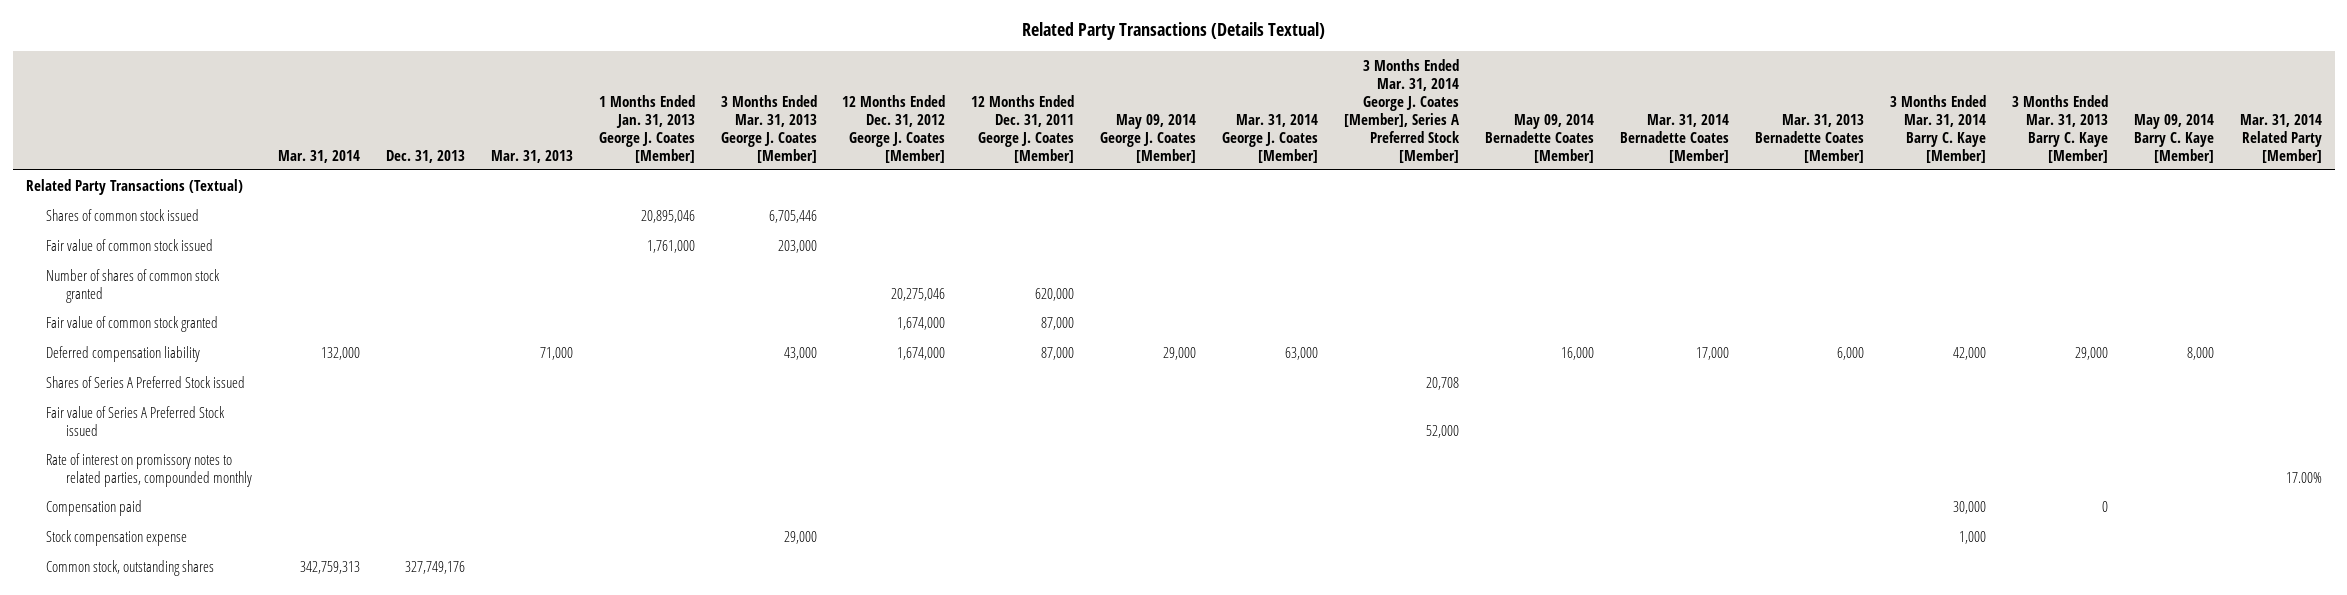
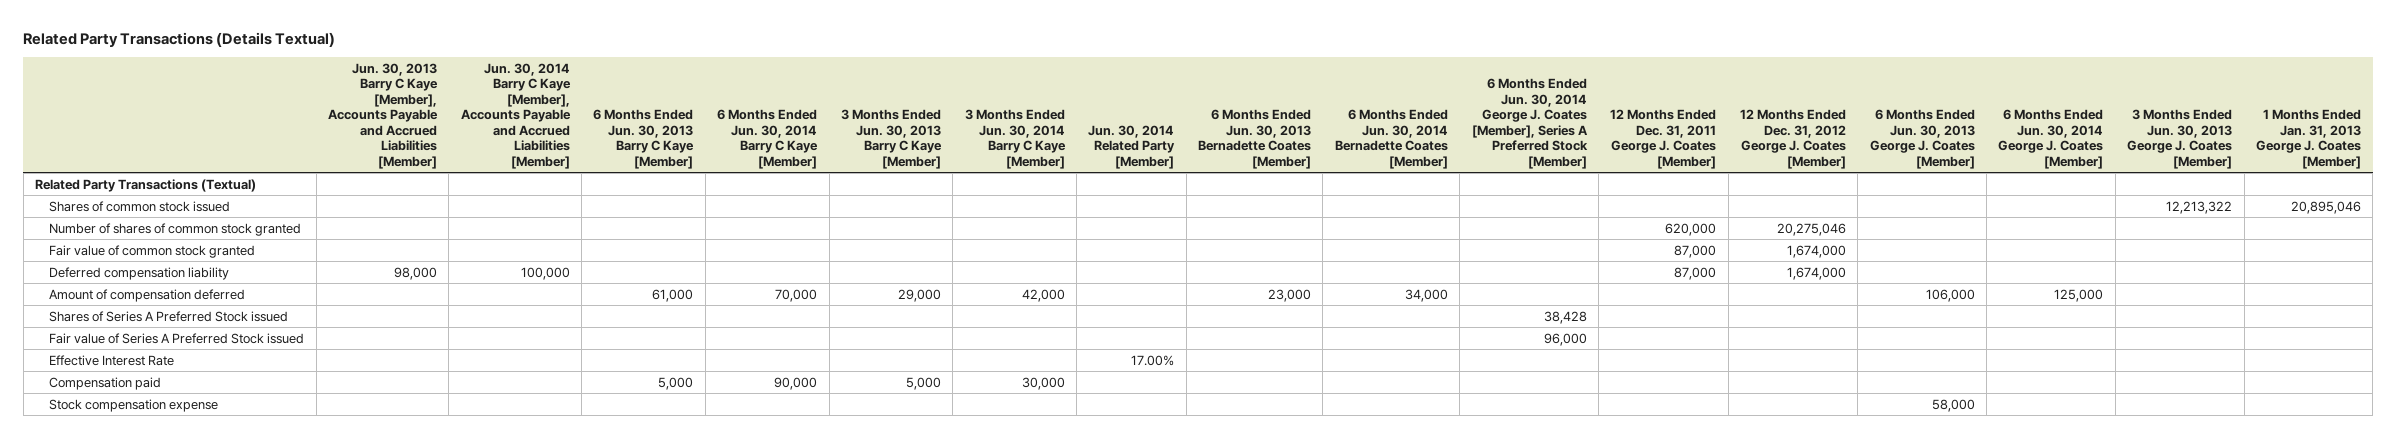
- | Mar. 31, 2014 | Dec. 31, 2013 | Mar. 31, 2013 | 1 Months Ended Jan. 31, 2013 George J. Coates [Member] | 3 Months Ended Mar. 31, 2013 George J. Coates [Member] | 12 Months Ended Dec. 31, 2012 George J. Coates [Member] | 12 Months Ended Dec. 31, 2011 George J. Coates [Member] | May 09, 2014 George J. Coates [Member] | Mar. 31, 2014 George J. Coates [Member] | 3 Months Ended Mar. 31, 2014 George J. Coates [Member], Series A Preferred Stock [Member] | May 09, 2014 Bernadette Coates [Member] | Mar. 31, 2014 Bernadette Coates [Member] | Mar. 31, 2013 Bernadette Coates [Member] | 3 Months Ended Mar. 31, 2014 Barry C. Kaye [Member] | 3 Months Ended Mar. 31, 2013 Barry C. Kaye [Member] | May 09, 2014 Barry C. Kaye [Member] | Mar. 31, 2014 Related Party [Member]
+ | Jun. 30, 2013 Barry C Kaye [Member], Accounts Payable and Accrued Liabilities [Member] | Jun. 30, 2014 Barry C Kaye [Member], Accounts Payable and Accrued Liabilities [Member] | 6 Months Ended Jun. 30, 2013 Barry C Kaye [Member] | 6 Months Ended Jun. 30, 2014 Barry C Kaye [Member] | 3 Months Ended Jun. 30, 2013 Barry C Kaye [Member] | 3 Months Ended Jun. 30, 2014 Barry C Kaye [Member] | Jun. 30, 2014 Related Party [Member] | 6 Months Ended Jun. 30, 2013 Bernadette Coates [Member] | 6 Months Ended Jun. 30, 2014 Bernadette Coates [Member] | 6 Months Ended Jun. 30, 2014 George J. Coates [Member], Series A Preferred Stock [Member] | 12 Months Ended Dec. 31, 2011 George J. Coates [Member] | 12 Months Ended Dec. 31, 2012 George J. Coates [Member] | 6 Months Ended Jun. 30, 2013 George J. Coates [Member] | 6 Months Ended Jun. 30, 2014 George J. Coates [Member] | 3 Months Ended Jun. 30, 2013 George J. Coates [Member] | 1 Months Ended Jan. 31, 2013 George J. Coates [Member]
- Fair value of common stock issued | | | | 1,761,000 | 203,000 | | | | | | | | | | | |
+ Amount of compensation deferred | | | 61,000 | 70,000 | 29,000 | 42,000 | | 23,000 | 34,000 | | | | 106,000 | 125,000 | |
- Rate of interest on promissory notes to related parties, compounded monthly | | | | | | | | | | | | | | | | | 17.00%
+ Effective Interest Rate | | | | | | | 17.00% | | | | | | | | |
- Common stock, outstanding shares | 342,759,313 | 327,749,176 | | | | | | | | | | | | | | |

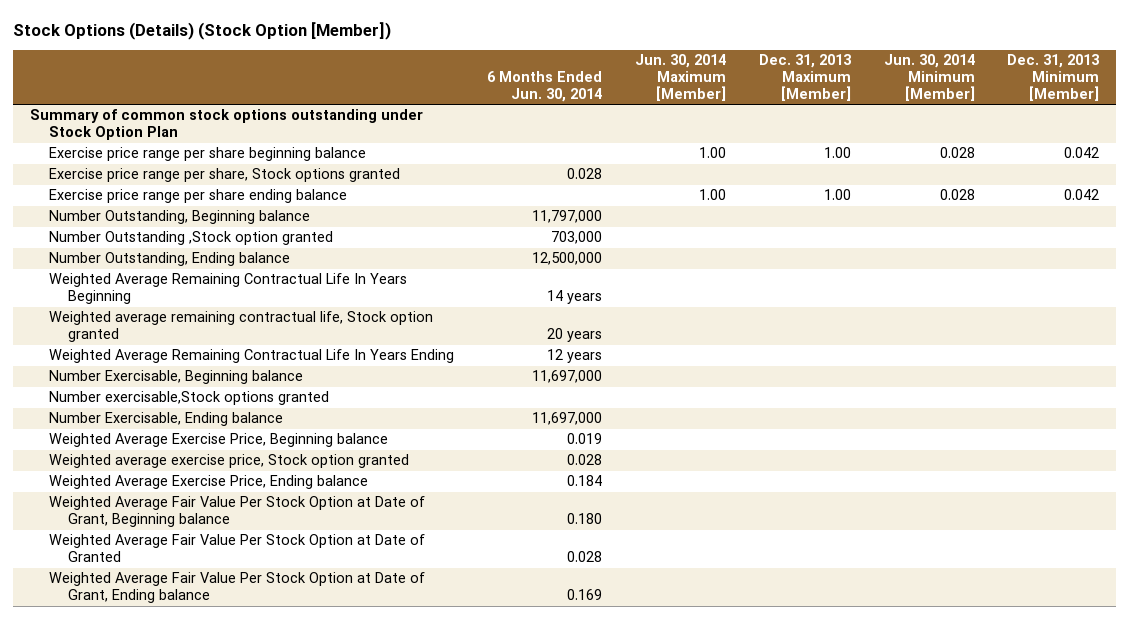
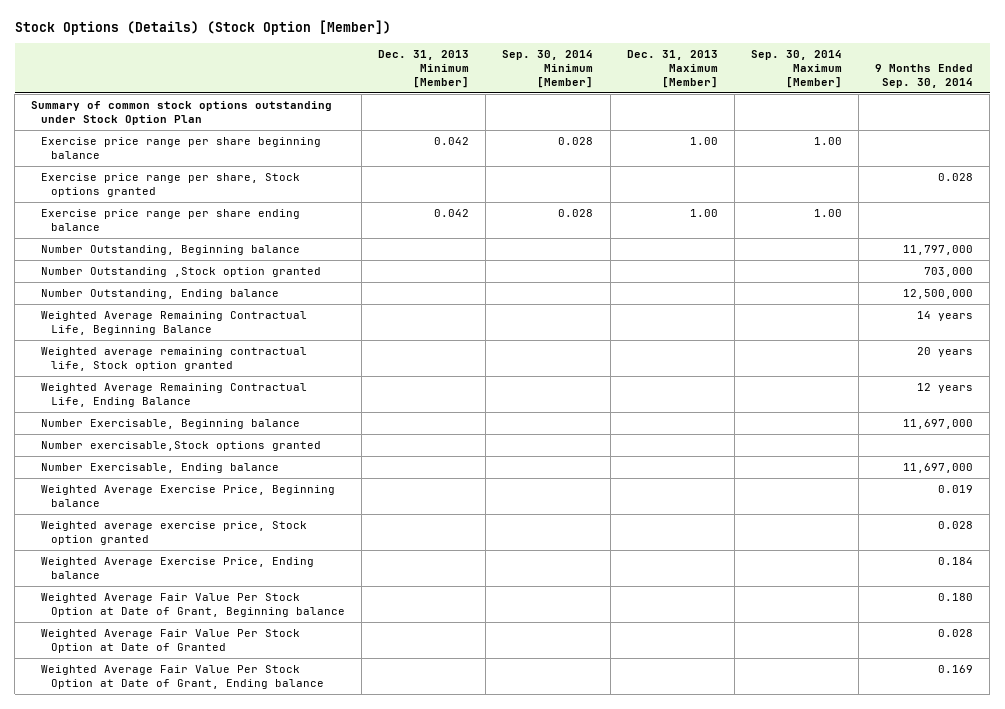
- | 6 Months Ended Jun. 30, 2014 | Jun. 30, 2014 Maximum [Member] | Dec. 31, 2013 Maximum [Member] | Jun. 30, 2014 Minimum [Member] | Dec. 31, 2013 Minimum [Member]
+ | Dec. 31, 2013 Minimum [Member] | Sep. 30, 2014 Minimum [Member] | Dec. 31, 2013 Maximum [Member] | Sep. 30, 2014 Maximum [Member] | 9 Months Ended Sep. 30, 2014
- Weighted Average Remaining Contractual Life In Years Beginning | 14 years | | | |
+ Weighted Average Remaining Contractual Life, Beginning Balance | | | | | 14 years
- Weighted Average Remaining Contractual Life In Years Ending | 12 years | | | |
+ Weighted Average Remaining Contractual Life, Ending Balance | | | | | 12 years

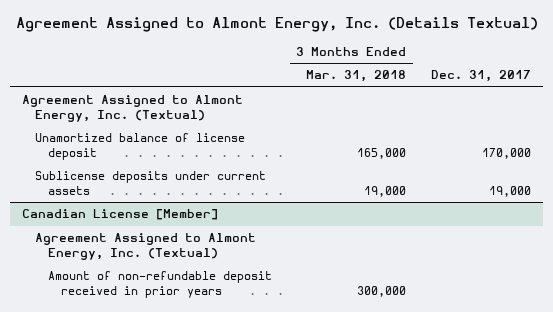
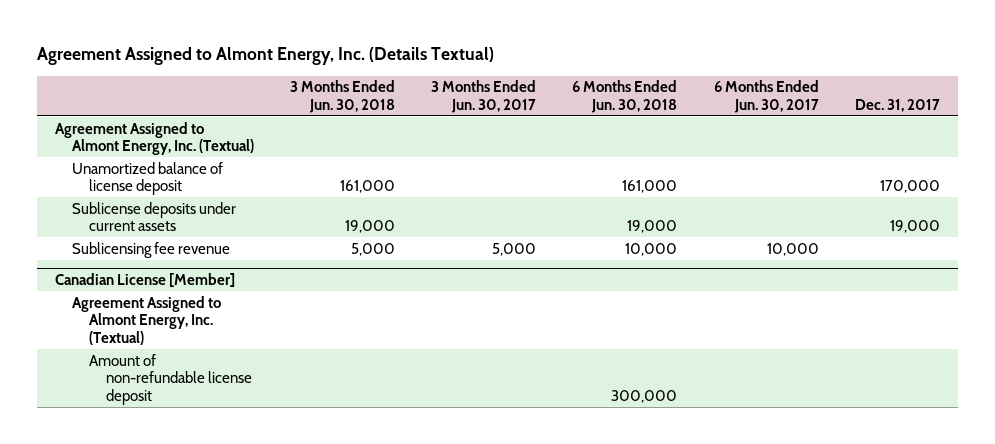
- | 3 Months Ended Mar. 31, 2018 | Dec. 31, 2017
+ | 3 Months Ended Jun. 30, 2018 | 3 Months Ended Jun. 30, 2017 | 6 Months Ended Jun. 30, 2018 | 6 Months Ended Jun. 30, 2017 | Dec. 31, 2017
+ Sublicensing fee revenue | 5,000 | 5,000 | 10,000 | 10,000 |
@ Canadian License [Member]
- Amount of non-refundable deposit received in prior years | 300,000 |
+ Amount of non-refundable license deposit | | | 300,000 | |

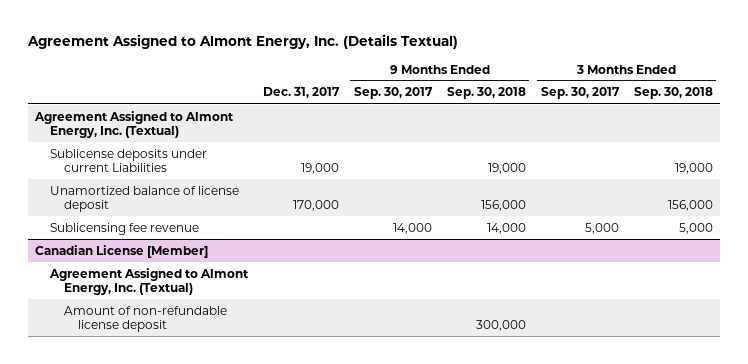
- | 3 Months Ended Jun. 30, 2018 | 3 Months Ended Jun. 30, 2017 | 6 Months Ended Jun. 30, 2018 | 6 Months Ended Jun. 30, 2017 | Dec. 31, 2017
+ | Dec. 31, 2017 | 9 Months Ended Sep. 30, 2017 | 9 Months Ended Sep. 30, 2018 | 3 Months Ended Sep. 30, 2017 | 3 Months Ended Sep. 30, 2018
+ Sublicense deposits under current Liabilities | 19,000 | | 19,000 | | 19,000
- Sublicense deposits under current assets | 19,000 | | 19,000 | | 19,000

